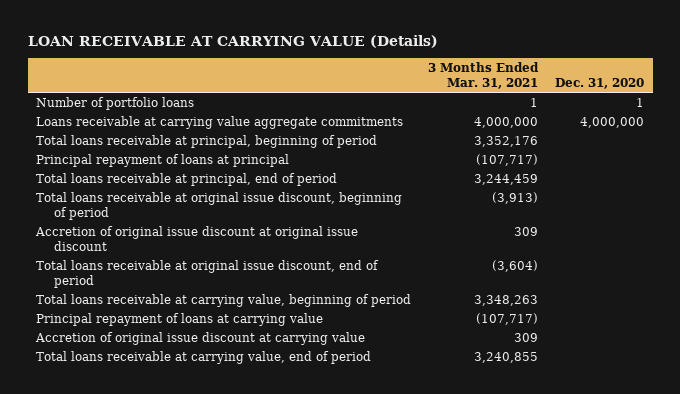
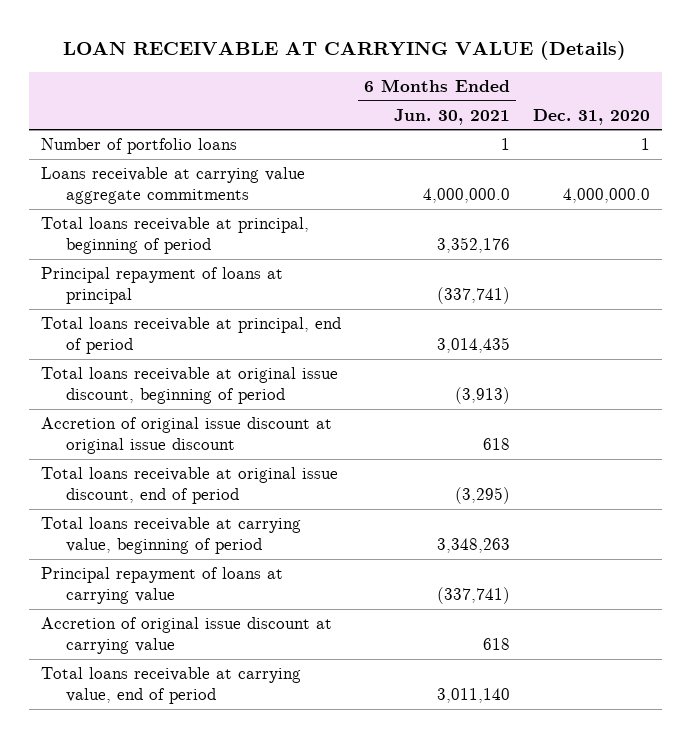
- | 3 Months Ended Mar. 31, 2021 | Dec. 31, 2020
+ | 6 Months Ended Jun. 30, 2021 | Dec. 31, 2020
- Loans receivable at carrying value aggregate commitments | 4,000,000 | 4,000,000
+ Loans receivable at carrying value aggregate commitments | 4,000,000.0 | 4,000,000.0

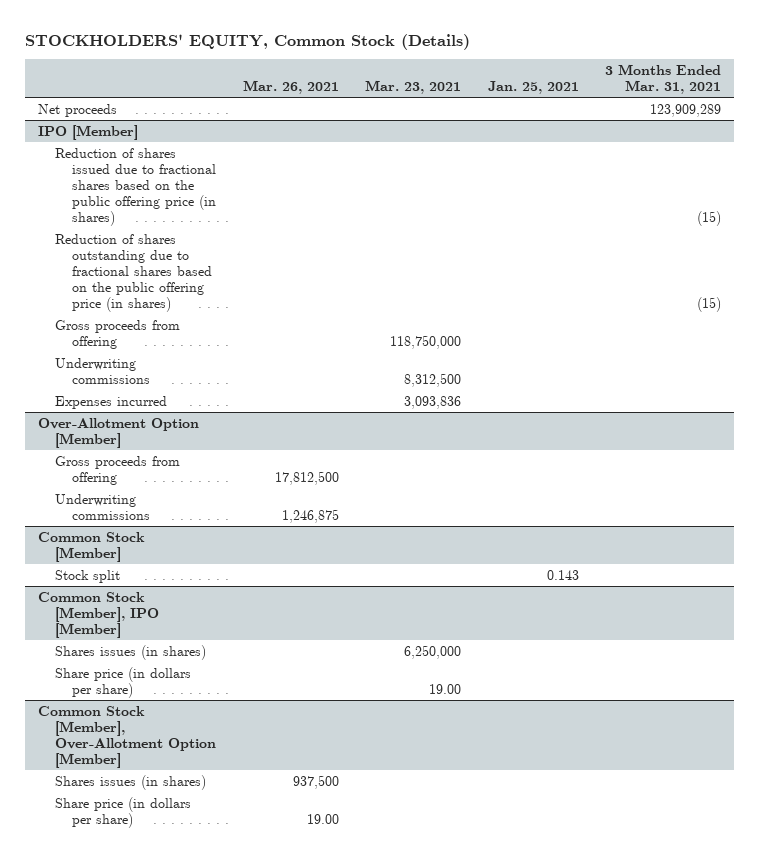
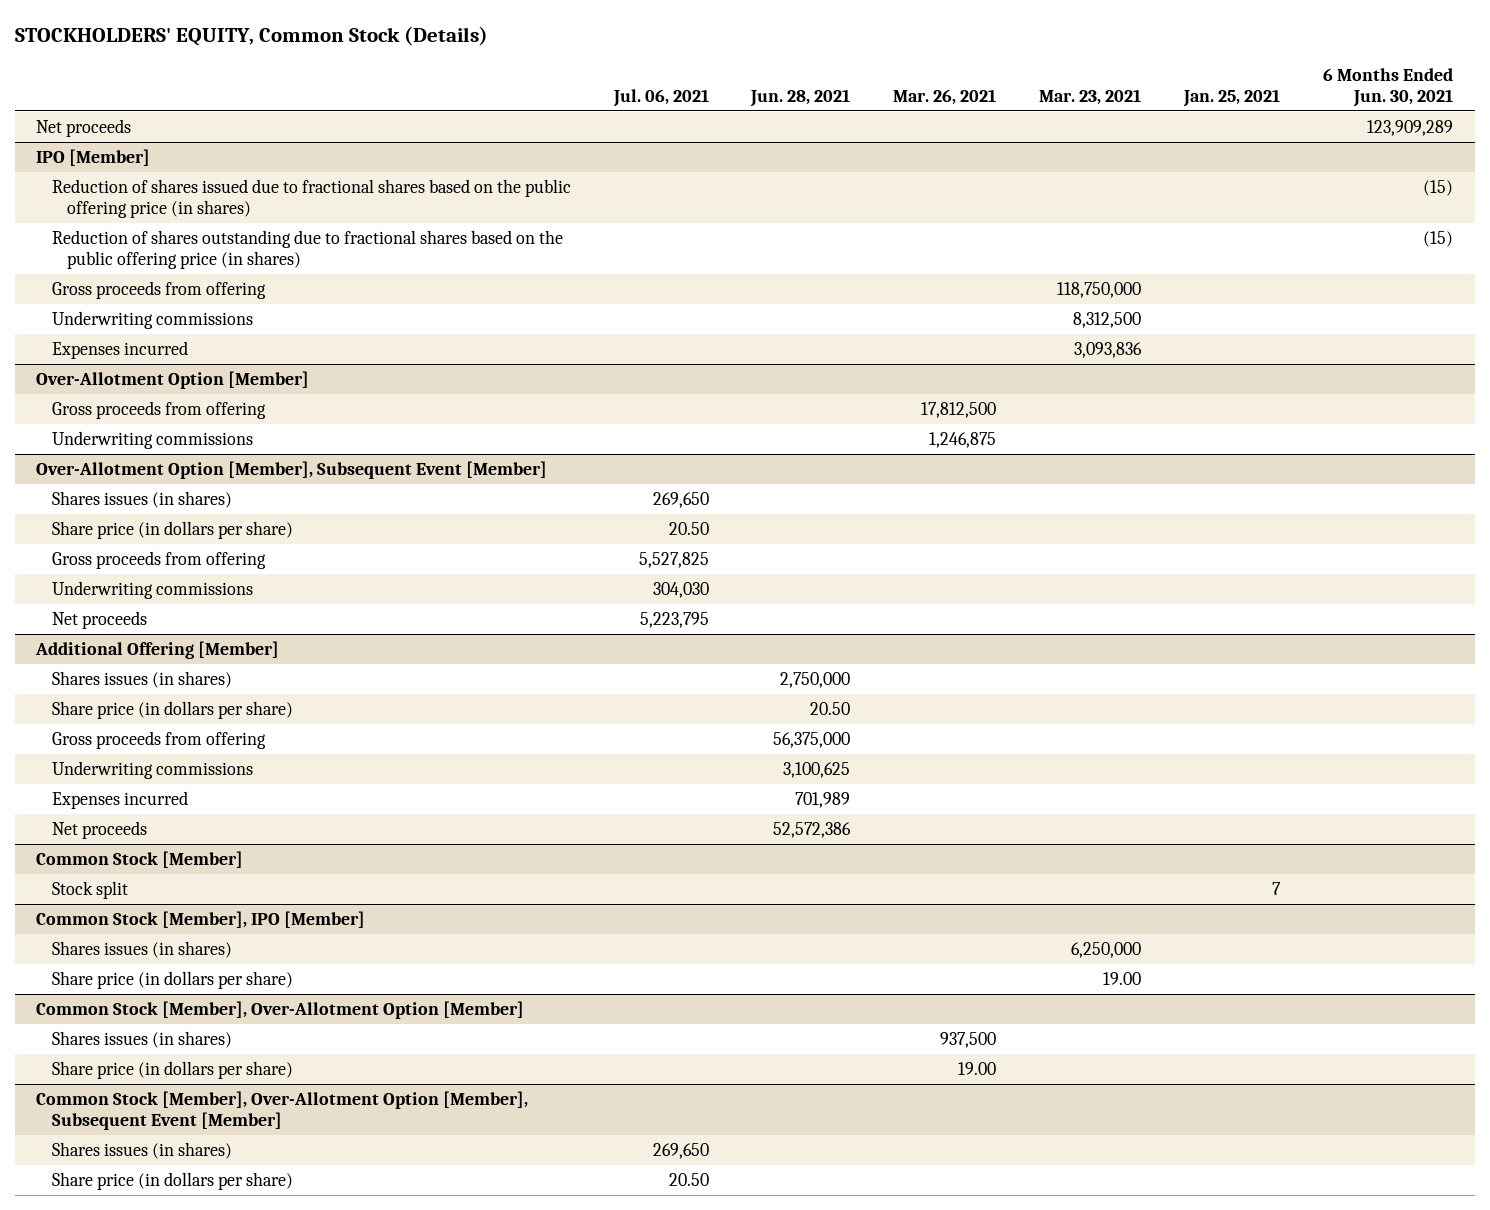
- | Mar. 26, 2021 | Mar. 23, 2021 | Jan. 25, 2021 | 3 Months Ended Mar. 31, 2021
+ | Jul. 06, 2021 | Jun. 28, 2021 | Mar. 26, 2021 | Mar. 23, 2021 | Jan. 25, 2021 | 6 Months Ended Jun. 30, 2021
+ Over-Allotment Option [Member], Subsequent Event [Member]
+ Shares issues (in shares) | 269,650 | | | | |
+ Share price (in dollars per share) | 20.50 | | | | |
+ Gross proceeds from offering | 5,527,825 | | | | |
+ Underwriting commissions | 304,030 | | | | |
+ Net proceeds | 5,223,795 | | | | |
+ Additional Offering [Member]
+ Shares issues (in shares) | | 2,750,000 | | | |
+ Share price (in dollars per share) | | 20.50 | | | |
+ Gross proceeds from offering | | 56,375,000 | | | |
+ Underwriting commissions | | 3,100,625 | | | |
+ Expenses incurred | | 701,989 | | | |
+ Net proceeds | | 52,572,386 | | | |
@ Common Stock [Member]
- Stock split | | | 0.143 |
+ Stock split | | | | | 7 |
+ Common Stock [Member], Over-Allotment Option [Member], Subsequent Event [Member]
+ Shares issues (in shares) | 269,650 | | | | |
+ Share price (in dollars per share) | 20.50 | | | | |

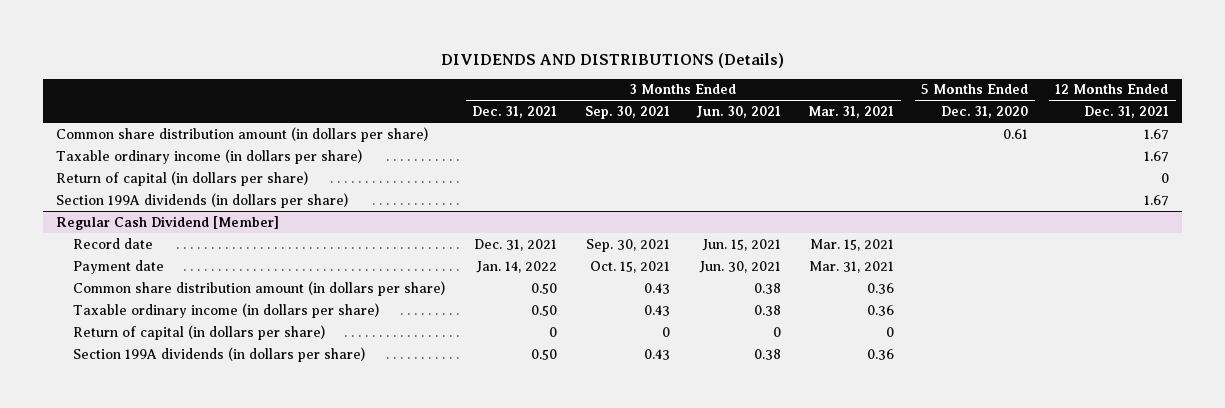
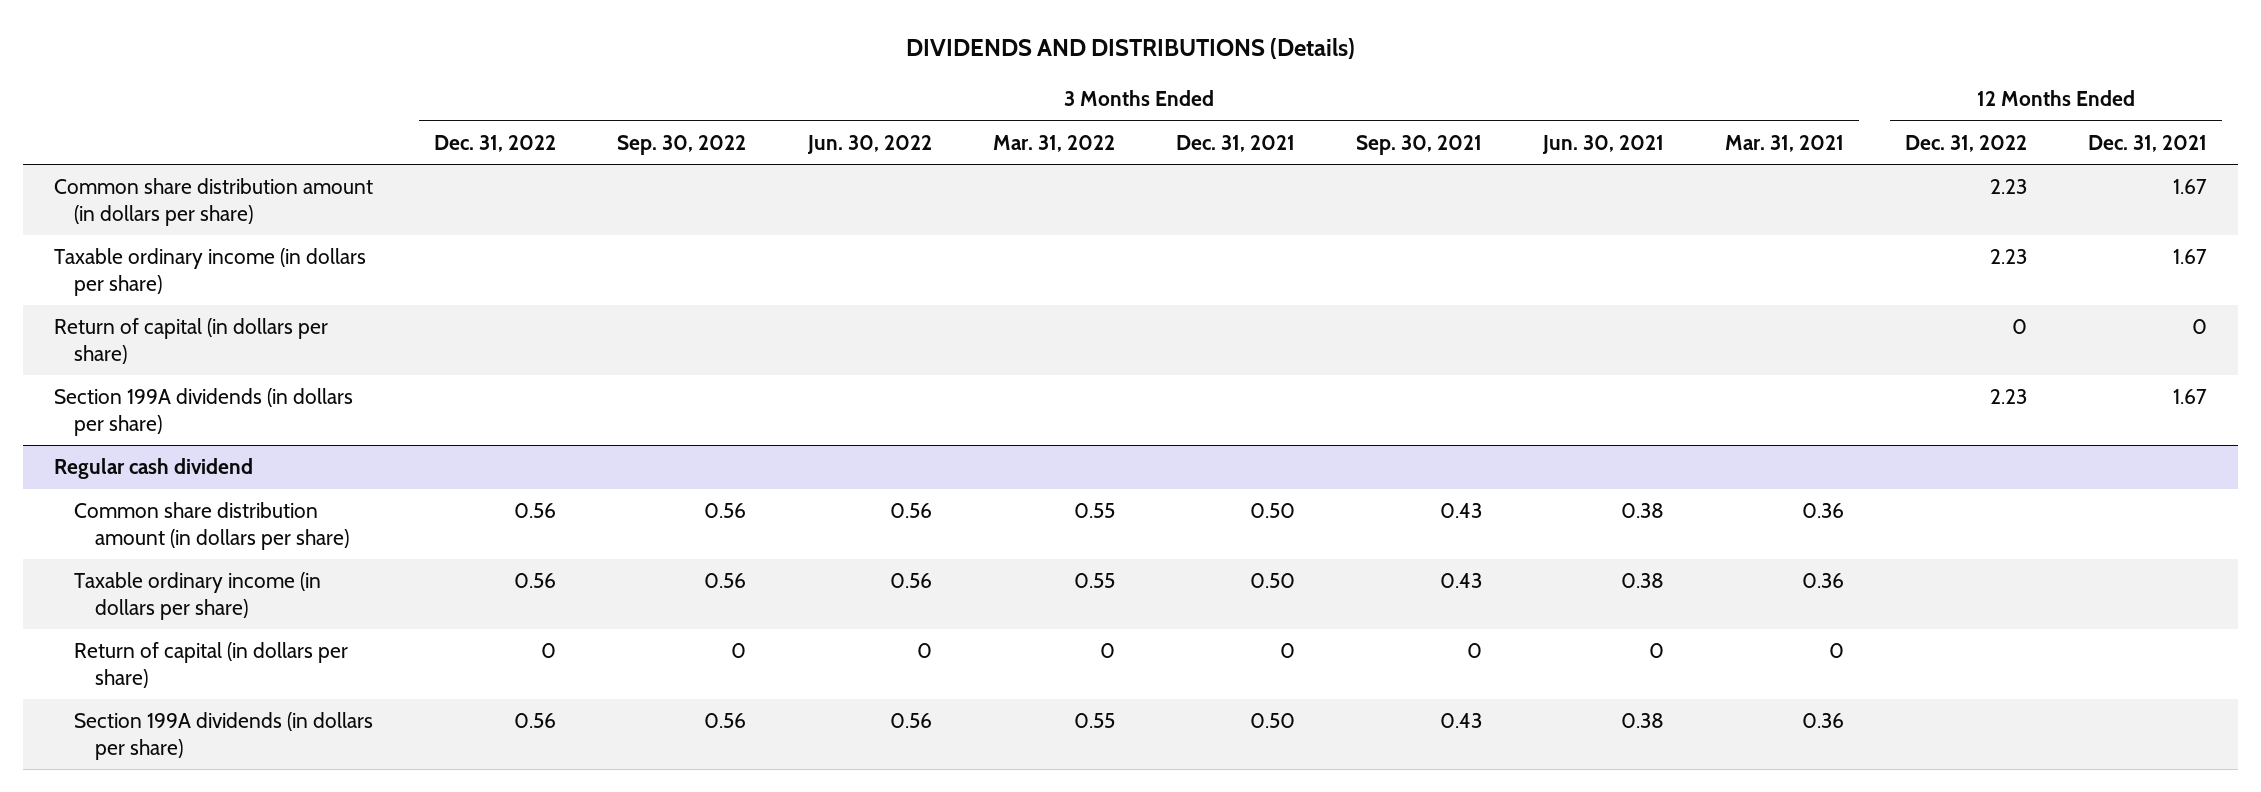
- | 3 Months Ended Dec. 31, 2021 | 3 Months Ended Sep. 30, 2021 | 3 Months Ended Jun. 30, 2021 | 3 Months Ended Mar. 31, 2021 | 5 Months Ended Dec. 31, 2020 | 12 Months Ended Dec. 31, 2021
+ | 3 Months Ended Dec. 31, 2022 | 3 Months Ended Sep. 30, 2022 | 3 Months Ended Jun. 30, 2022 | 3 Months Ended Mar. 31, 2022 | 3 Months Ended Dec. 31, 2021 | 3 Months Ended Sep. 30, 2021 | 3 Months Ended Jun. 30, 2021 | 3 Months Ended Mar. 31, 2021 | 12 Months Ended Dec. 31, 2022 | 12 Months Ended Dec. 31, 2021
- Regular Cash Dividend [Member]
- Record date | Dec. 31, 2021 | Sep. 30, 2021 | Jun. 15, 2021 | Mar. 15, 2021 | |
- Payment date | Jan. 14, 2022 | Oct. 15, 2021 | Jun. 30, 2021 | Mar. 31, 2021 | |
+ Regular cash dividend

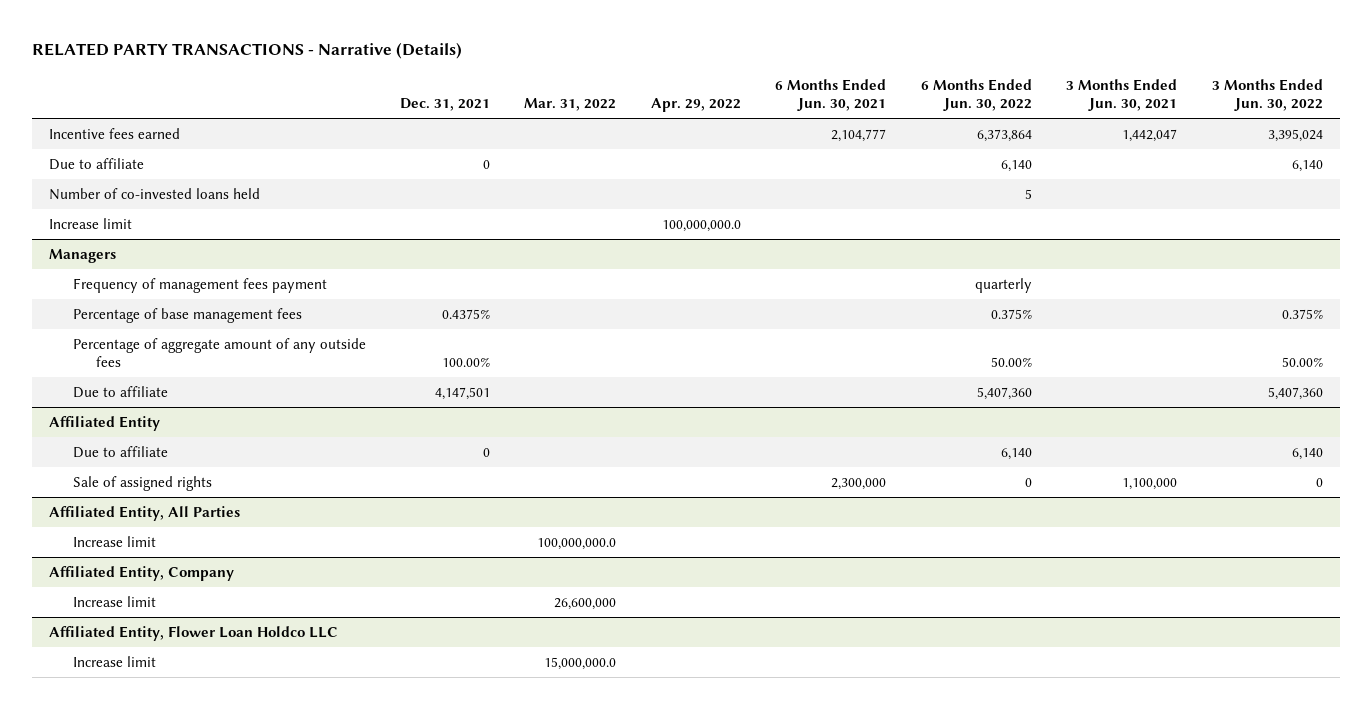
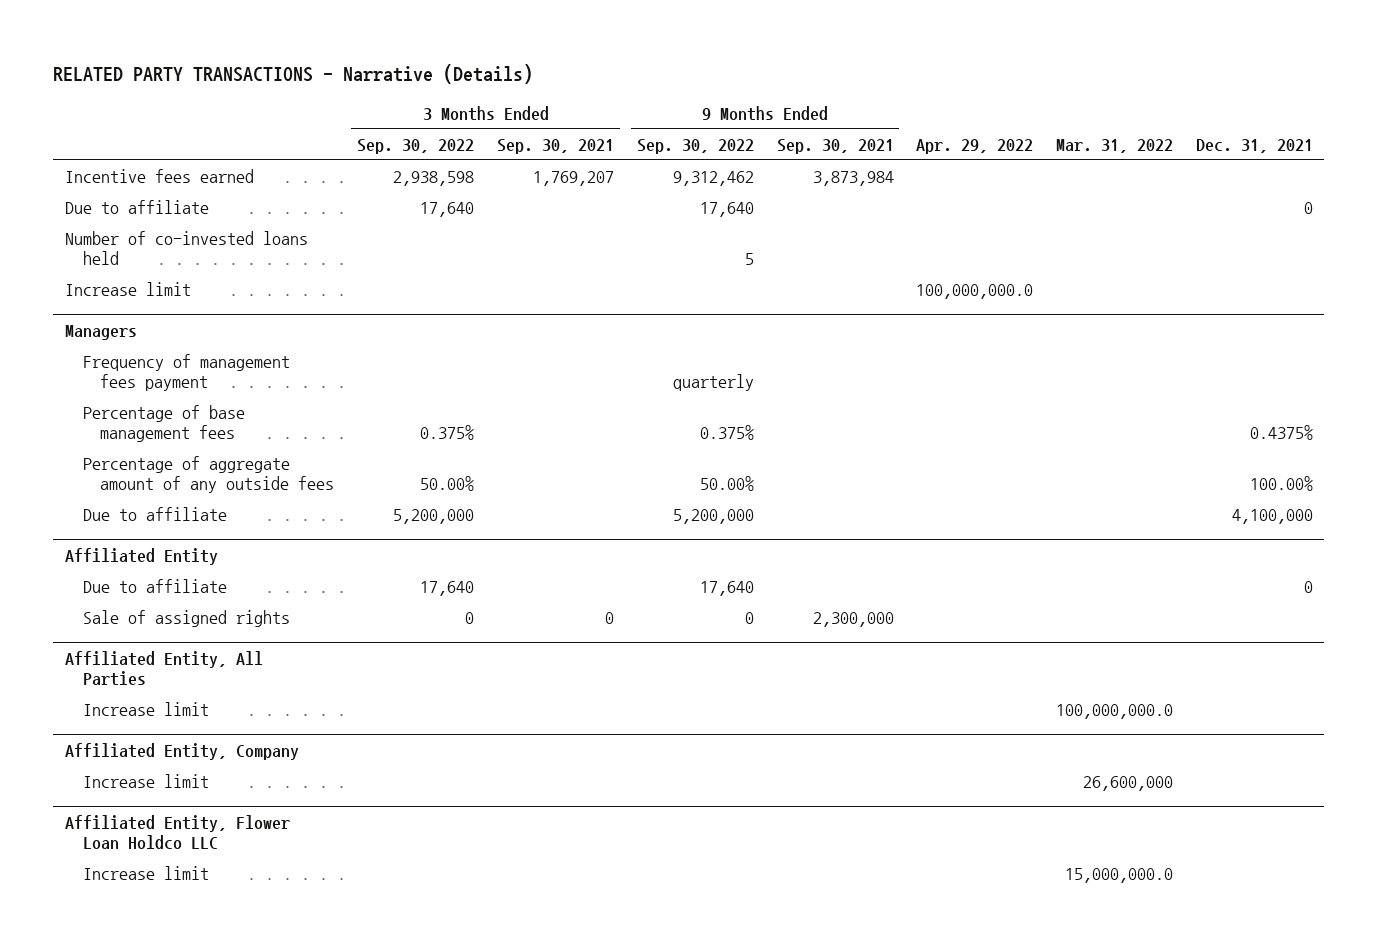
- | Dec. 31, 2021 | Mar. 31, 2022 | Apr. 29, 2022 | 6 Months Ended Jun. 30, 2021 | 6 Months Ended Jun. 30, 2022 | 3 Months Ended Jun. 30, 2021 | 3 Months Ended Jun. 30, 2022
+ | 3 Months Ended Sep. 30, 2022 | 3 Months Ended Sep. 30, 2021 | 9 Months Ended Sep. 30, 2022 | 9 Months Ended Sep. 30, 2021 | Apr. 29, 2022 | Mar. 31, 2022 | Dec. 31, 2021
@ Managers
- Due to affiliate | 4,147,501 | | | | 5,407,360 | | 5,407,360
+ Due to affiliate | 5,200,000 | | 5,200,000 | | | | 4,100,000

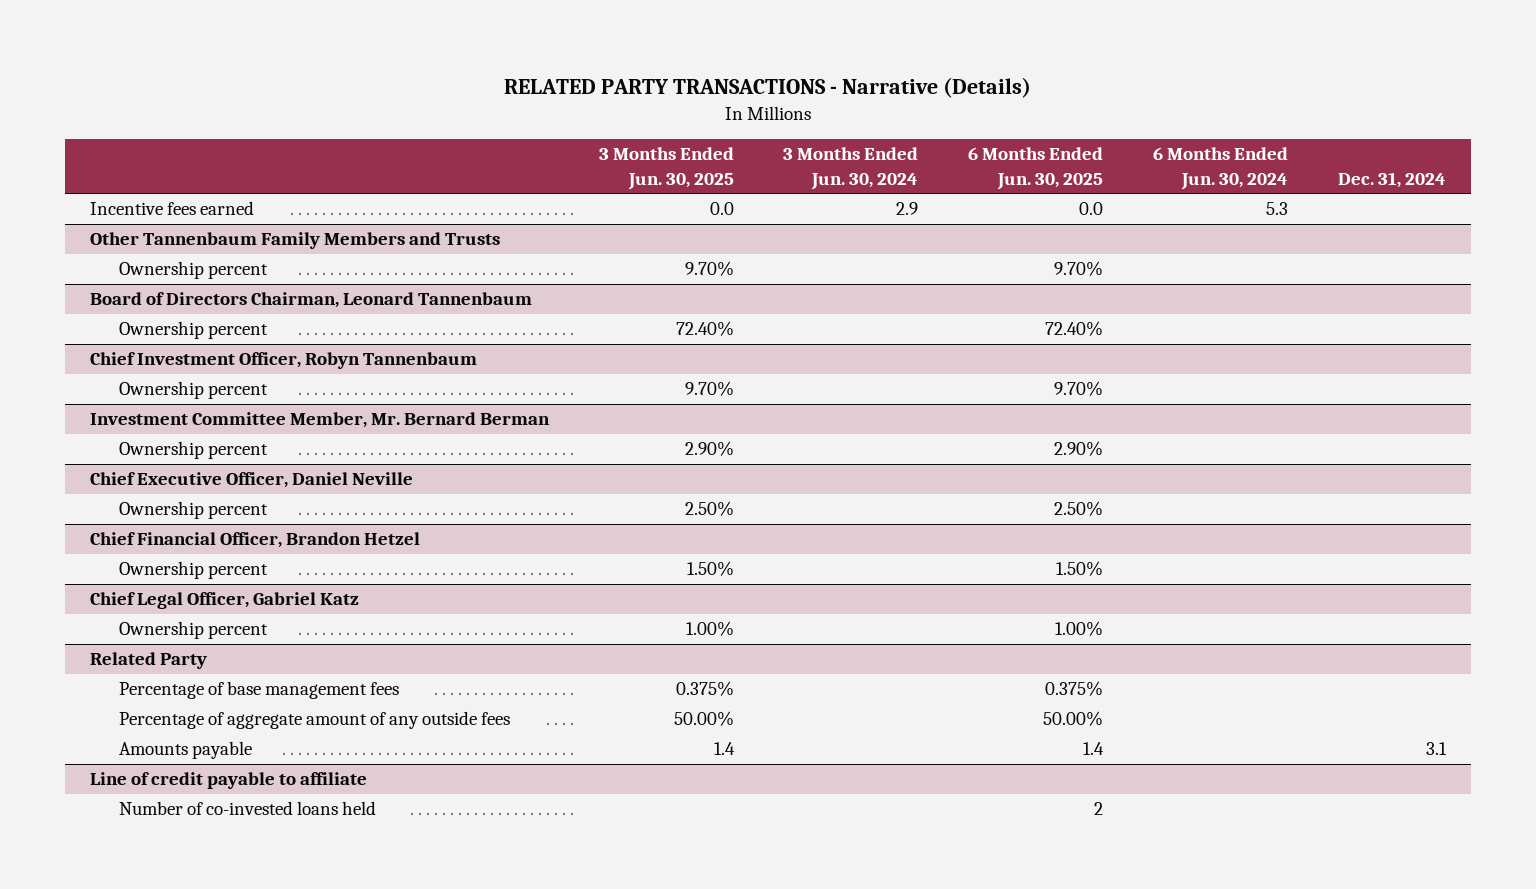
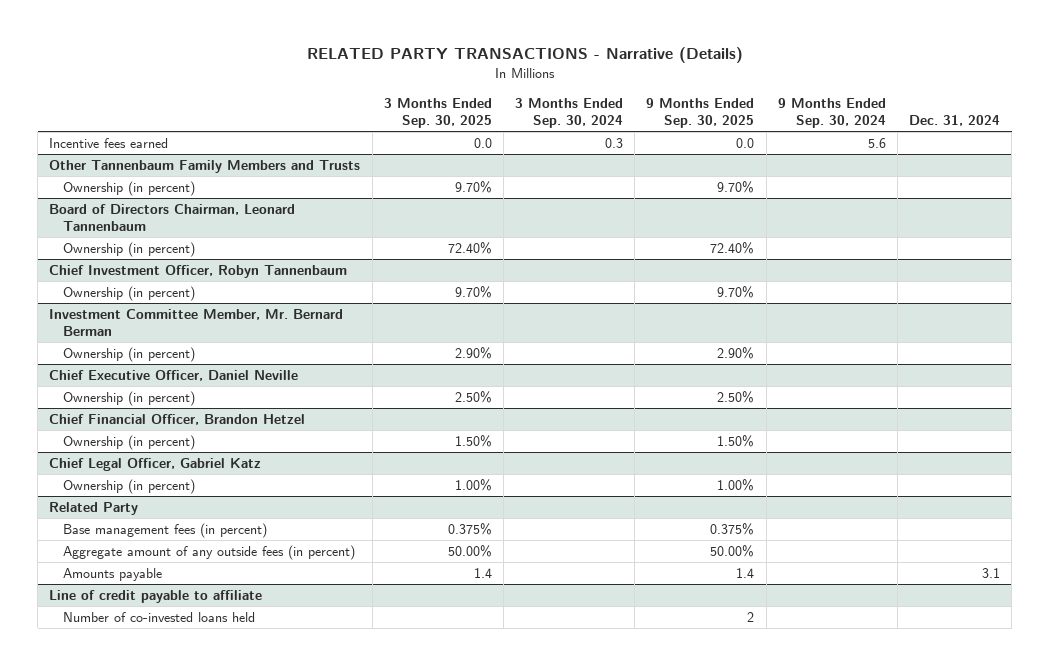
- | 3 Months Ended Jun. 30, 2025 | 3 Months Ended Jun. 30, 2024 | 6 Months Ended Jun. 30, 2025 | 6 Months Ended Jun. 30, 2024 | Dec. 31, 2024
+ | 3 Months Ended Sep. 30, 2025 | 3 Months Ended Sep. 30, 2024 | 9 Months Ended Sep. 30, 2025 | 9 Months Ended Sep. 30, 2024 | Dec. 31, 2024
@ Other Tannenbaum Family Members and Trusts
- Ownership percent | 9.70% | | 9.70% | |
+ Ownership (in percent) | 9.70% | | 9.70% | |
@ Board of Directors Chairman, Leonard Tannenbaum
- Ownership percent | 72.40% | | 72.40% | |
+ Ownership (in percent) | 72.40% | | 72.40% | |
@ Chief Investment Officer, Robyn Tannenbaum
- Ownership percent | 9.70% | | 9.70% | |
+ Ownership (in percent) | 9.70% | | 9.70% | |
@ Investment Committee Member, Mr. Bernard Berman
- Ownership percent | 2.90% | | 2.90% | |
+ Ownership (in percent) | 2.90% | | 2.90% | |
@ Chief Executive Officer, Daniel Neville
- Ownership percent | 2.50% | | 2.50% | |
+ Ownership (in percent) | 2.50% | | 2.50% | |
@ Chief Financial Officer, Brandon Hetzel
- Ownership percent | 1.50% | | 1.50% | |
+ Ownership (in percent) | 1.50% | | 1.50% | |
@ Chief Legal Officer, Gabriel Katz
- Ownership percent | 1.00% | | 1.00% | |
+ Ownership (in percent) | 1.00% | | 1.00% | |
@ Related Party
- Percentage of base management fees | 0.375% | | 0.375% | |
- Percentage of aggregate amount of any outside fees | 50.00% | | 50.00% | |
+ Base management fees (in percent) | 0.375% | | 0.375% | |
+ Aggregate amount of any outside fees (in percent) | 50.00% | | 50.00% | |

